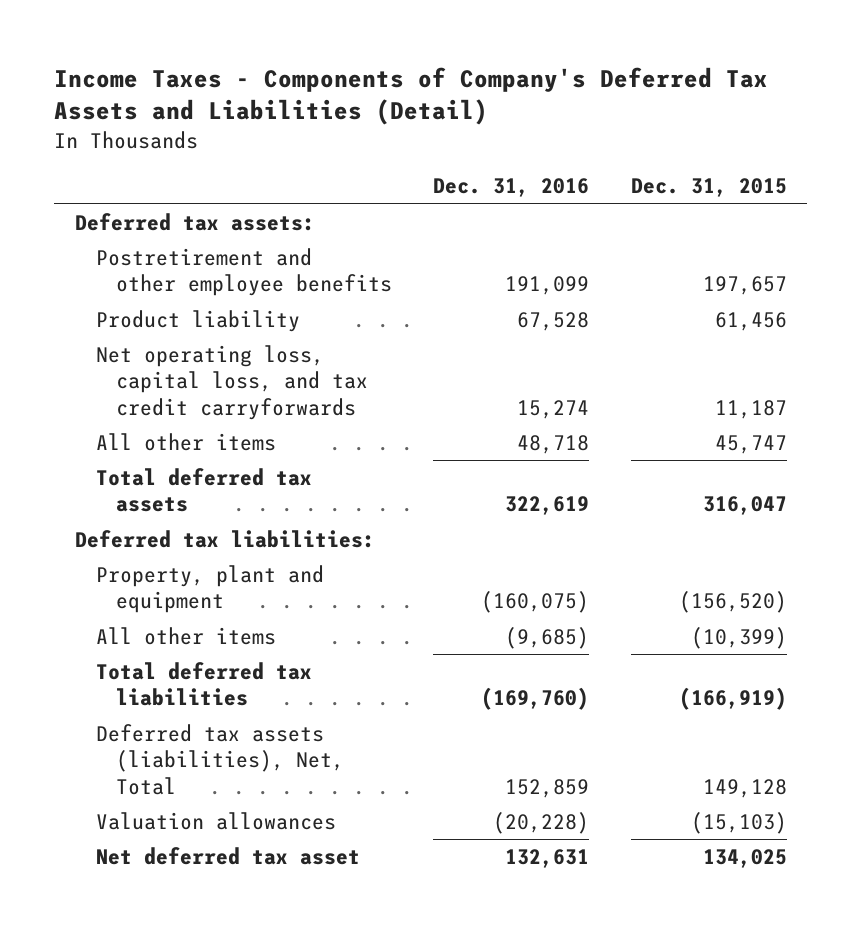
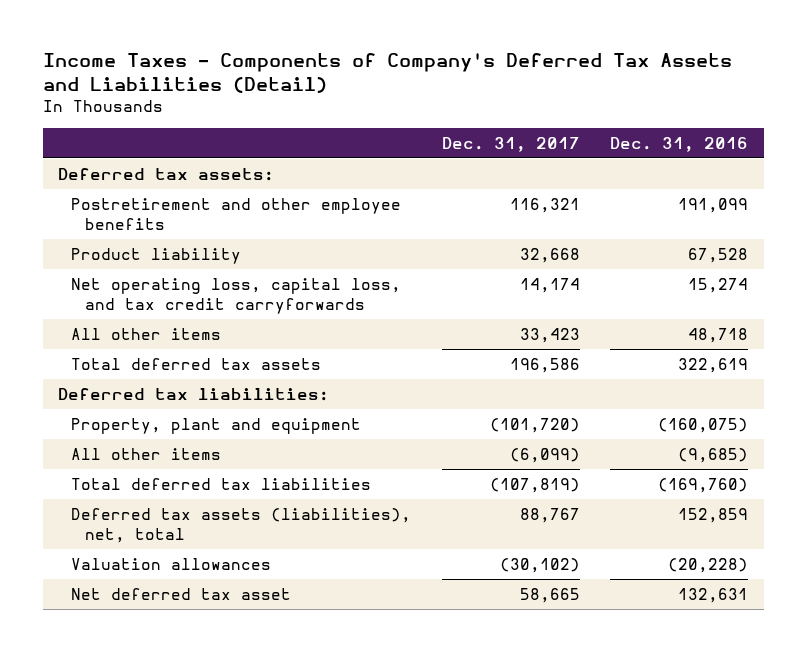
- | Dec. 31, 2016 | Dec. 31, 2015
+ | Dec. 31, 2017 | Dec. 31, 2016
- Deferred tax assets (liabilities), Net, Total | 152,859 | 149,128
+ Deferred tax assets (liabilities), net, total | 88,767 | 152,859

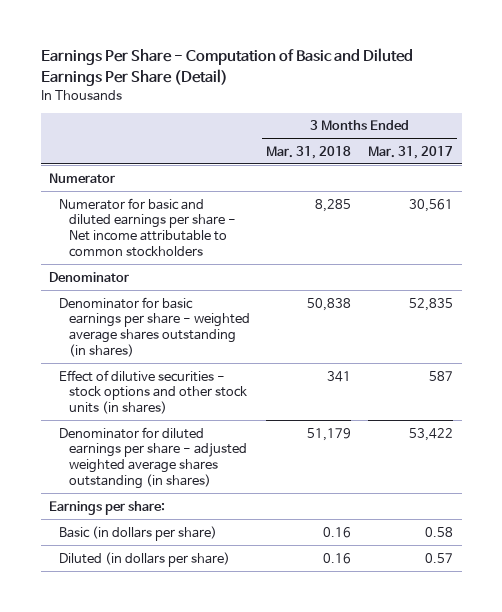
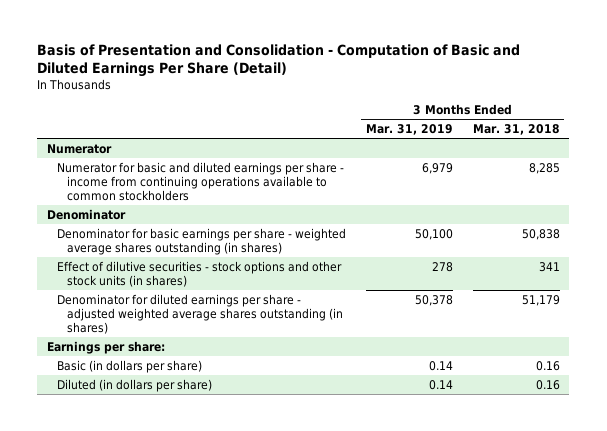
- Earnings Per Share - Computation of Basic and Diluted Earnings Per Share (Detail)
+ Basis of Presentation and Consolidation - Computation of Basic and Diluted Earnings Per Share (Detail)
- | 3 Months Ended Mar. 31, 2018 | 3 Months Ended Mar. 31, 2017
+ | 3 Months Ended Mar. 31, 2019 | 3 Months Ended Mar. 31, 2018
- Numerator for basic and diluted earnings per share - Net income attributable to common stockholders | 8,285 | 30,561
+ Numerator for basic and diluted earnings per share - income from continuing operations available to common stockholders | 6,979 | 8,285

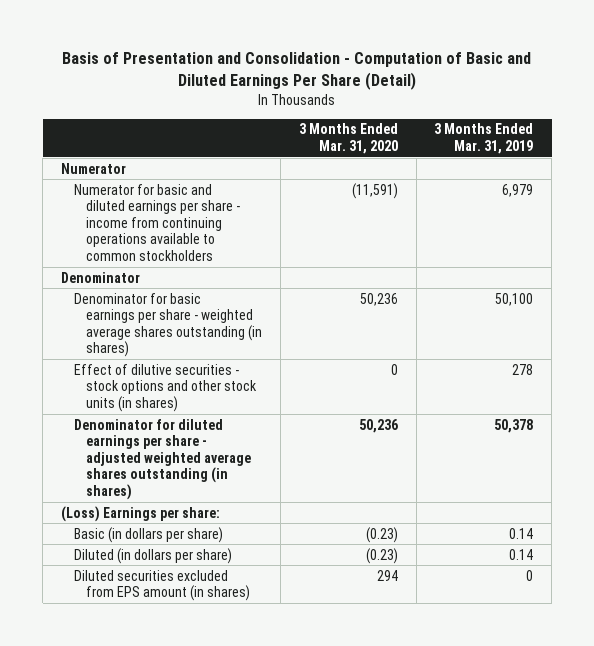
- | 3 Months Ended Mar. 31, 2019 | 3 Months Ended Mar. 31, 2018
+ | 3 Months Ended Mar. 31, 2020 | 3 Months Ended Mar. 31, 2019
- Earnings per share:
+ (Loss) Earnings per share:
+ Diluted securities excluded from EPS amount (in shares) | 294 | 0

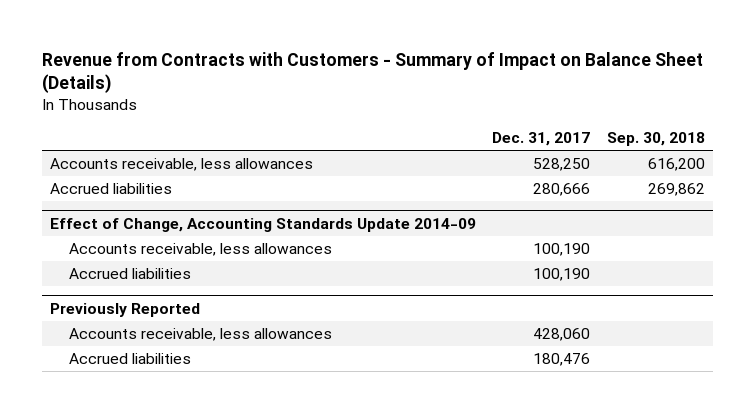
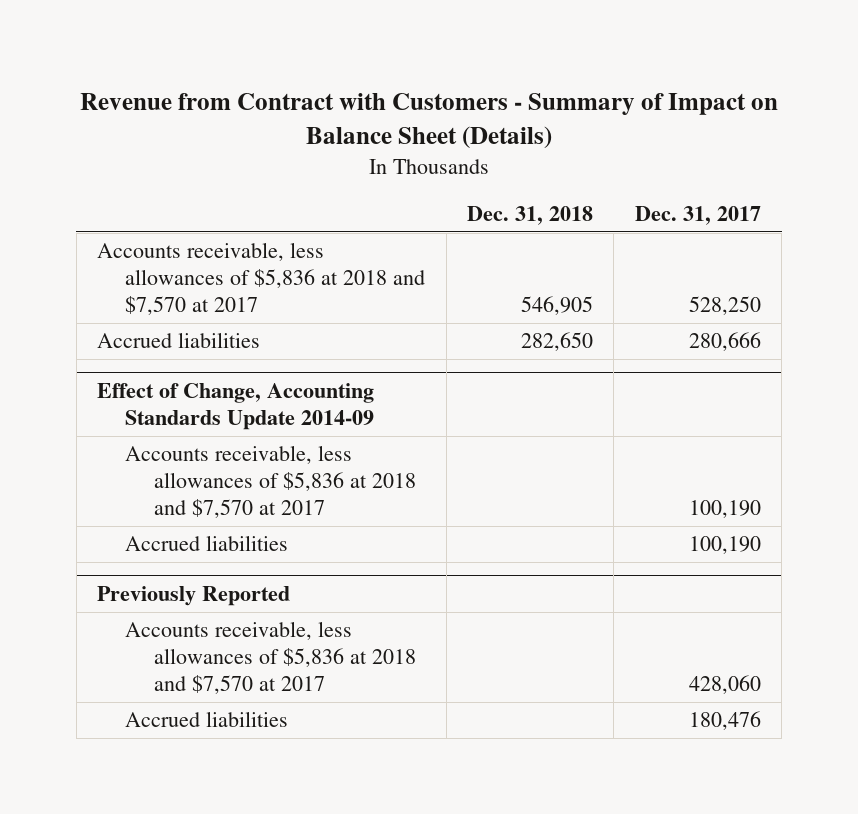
- Revenue from Contracts with Customers - Summary of Impact on Balance Sheet (Details)
+ Revenue from Contract with Customers - Summary of Impact on Balance Sheet (Details)
- | Dec. 31, 2017 | Sep. 30, 2018
+ | Dec. 31, 2018 | Dec. 31, 2017
- Accounts receivable, less allowances | 528,250 | 616,200
+ Accounts receivable, less allowances of $5,836 at 2018 and $7,570 at 2017 | 546,905 | 528,250
@ Effect of Change, Accounting Standards Update 2014-09
- Accounts receivable, less allowances | 100,190 |
+ Accounts receivable, less allowances of $5,836 at 2018 and $7,570 at 2017 | | 100,190
@ Previously Reported
- Accounts receivable, less allowances | 428,060 |
+ Accounts receivable, less allowances of $5,836 at 2018 and $7,570 at 2017 | | 428,060

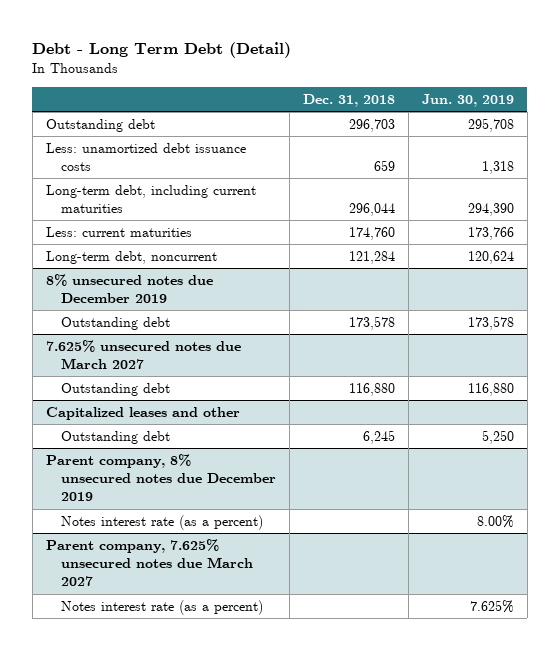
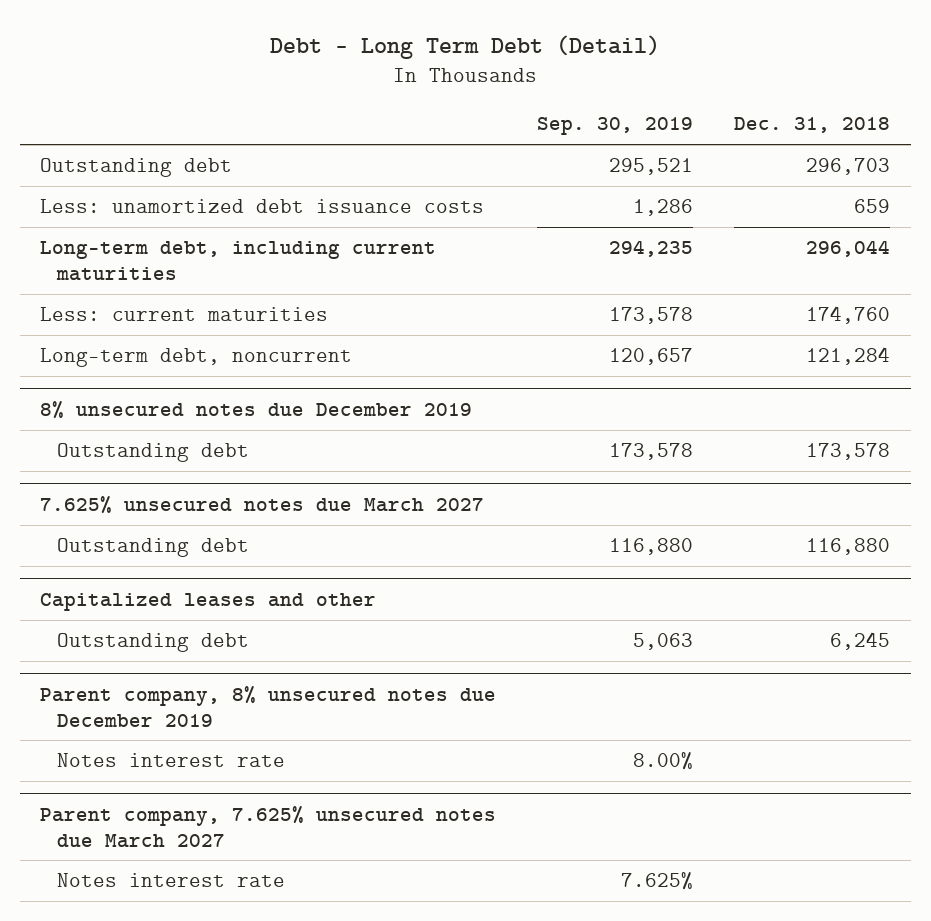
- | Dec. 31, 2018 | Jun. 30, 2019
+ | Sep. 30, 2019 | Dec. 31, 2018
@ Parent company, 8% unsecured notes due December 2019
- Notes interest rate (as a percent) | | 8.00%
+ Notes interest rate | 8.00% |
@ Parent company, 7.625% unsecured notes due March 2027
- Notes interest rate (as a percent) | | 7.625%
+ Notes interest rate | 7.625% |

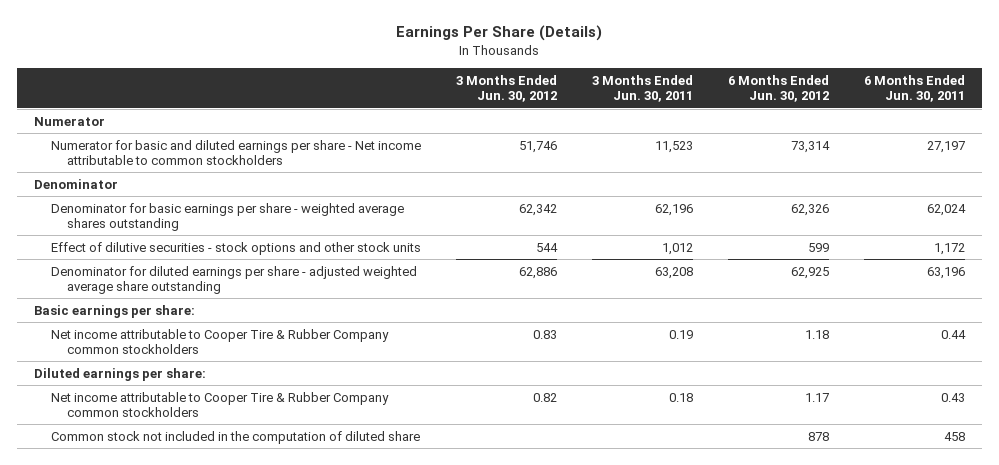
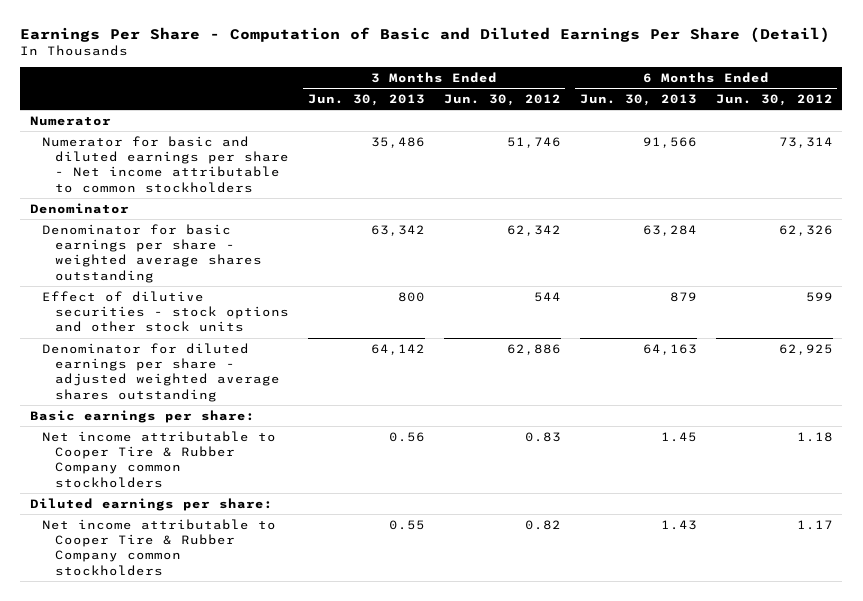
- Earnings Per Share (Details)
+ Earnings Per Share - Computation of Basic and Diluted Earnings Per Share (Detail)
- | 3 Months Ended Jun. 30, 2012 | 3 Months Ended Jun. 30, 2011 | 6 Months Ended Jun. 30, 2012 | 6 Months Ended Jun. 30, 2011
+ | 3 Months Ended Jun. 30, 2013 | 3 Months Ended Jun. 30, 2012 | 6 Months Ended Jun. 30, 2013 | 6 Months Ended Jun. 30, 2012
- Denominator for diluted earnings per share - adjusted weighted average share outstanding | 62,886 | 63,208 | 62,925 | 63,196
+ Denominator for diluted earnings per share - adjusted weighted average shares outstanding | 64,142 | 62,886 | 64,163 | 62,925
- Common stock not included in the computation of diluted share | | | 878 | 458

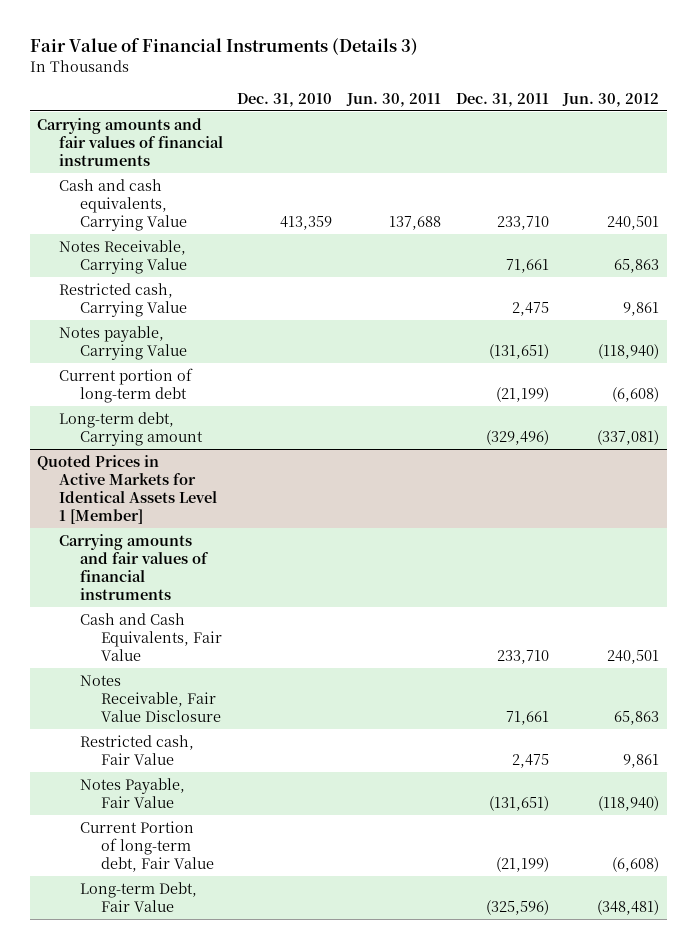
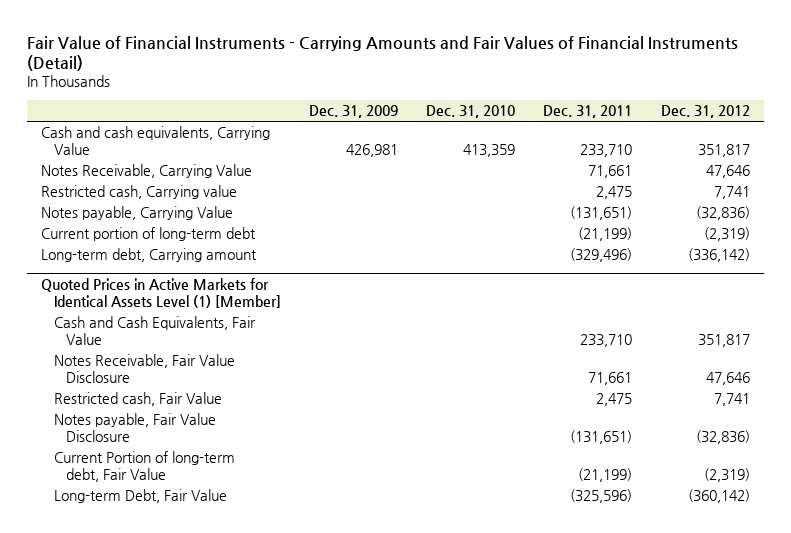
- Fair Value of Financial Instruments (Details 3)
+ Fair Value of Financial Instruments - Carrying Amounts and Fair Values of Financial Instruments (Detail)
- | Dec. 31, 2010 | Jun. 30, 2011 | Dec. 31, 2011 | Jun. 30, 2012
+ | Dec. 31, 2009 | Dec. 31, 2010 | Dec. 31, 2011 | Dec. 31, 2012
- Carrying amounts and fair values of financial instruments
- Restricted cash, Carrying Value | | | 2,475 | 9,861
+ Restricted cash, Carrying value | | | 2,475 | 7,741
- Quoted Prices in Active Markets for Identical Assets Level 1 [Member]
- Carrying amounts and fair values of financial instruments
+ Quoted Prices in Active Markets for Identical Assets Level (1) [Member]
- Notes Payable, Fair Value | | | (131,651) | (118,940)
+ Notes payable, Fair Value Disclosure | | | (131,651) | (32,836)

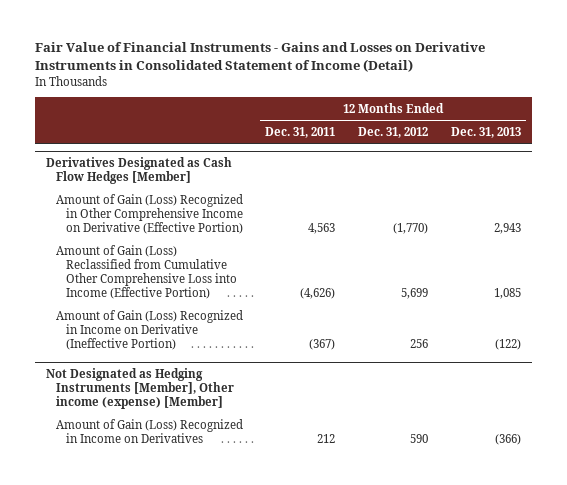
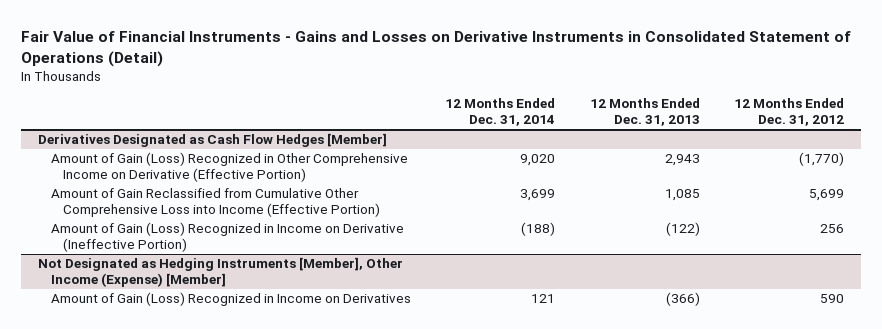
- Fair Value of Financial Instruments - Gains and Losses on Derivative Instruments in Consolidated Statement of Income (Detail)
+ Fair Value of Financial Instruments - Gains and Losses on Derivative Instruments in Consolidated Statement of Operations (Detail)
- | 12 Months Ended Dec. 31, 2011 | 12 Months Ended Dec. 31, 2012 | 12 Months Ended Dec. 31, 2013
+ | 12 Months Ended Dec. 31, 2014 | 12 Months Ended Dec. 31, 2013 | 12 Months Ended Dec. 31, 2012
@ Derivatives Designated as Cash Flow Hedges [Member]
- Amount of Gain (Loss) Reclassified from Cumulative Other Comprehensive Loss into Income (Effective Portion) | (4,626) | 5,699 | 1,085
+ Amount of Gain Reclassified from Cumulative Other Comprehensive Loss into Income (Effective Portion) | 3,699 | 1,085 | 5,699
- Not Designated as Hedging Instruments [Member], Other income (expense) [Member]
+ Not Designated as Hedging Instruments [Member], Other Income (Expense) [Member]

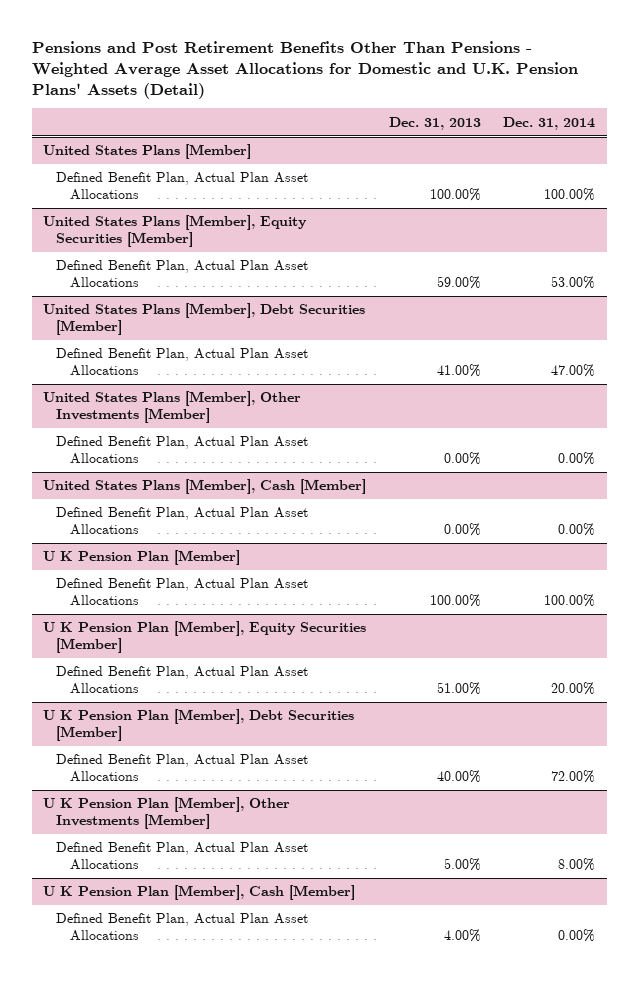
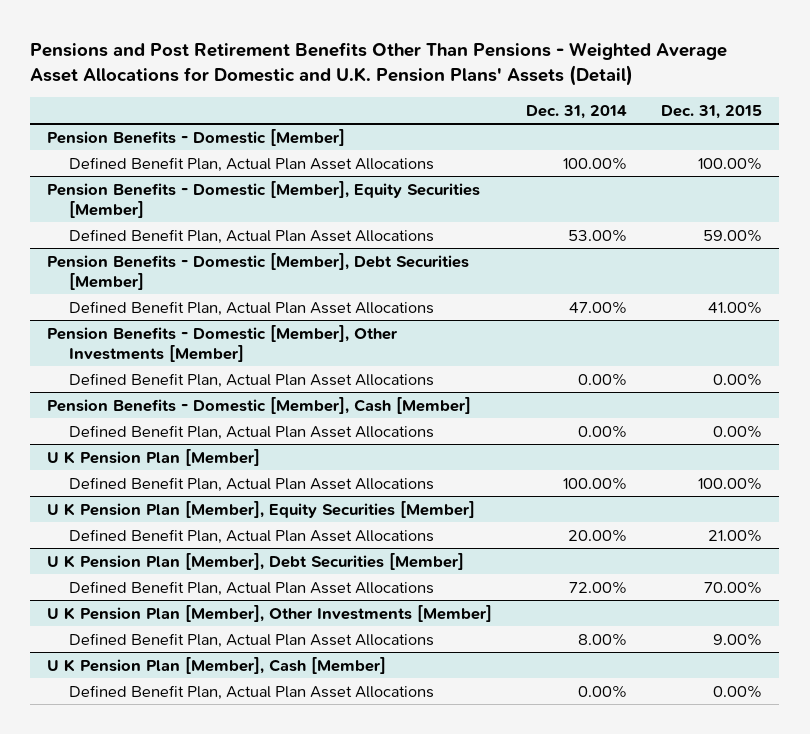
- | Dec. 31, 2013 | Dec. 31, 2014
+ | Dec. 31, 2014 | Dec. 31, 2015
- United States Plans [Member]
+ Pension Benefits - Domestic [Member]
- United States Plans [Member], Equity Securities [Member]
+ Pension Benefits - Domestic [Member], Equity Securities [Member]
- United States Plans [Member], Debt Securities [Member]
+ Pension Benefits - Domestic [Member], Debt Securities [Member]
- United States Plans [Member], Other Investments [Member]
+ Pension Benefits - Domestic [Member], Other Investments [Member]
- United States Plans [Member], Cash [Member]
+ Pension Benefits - Domestic [Member], Cash [Member]

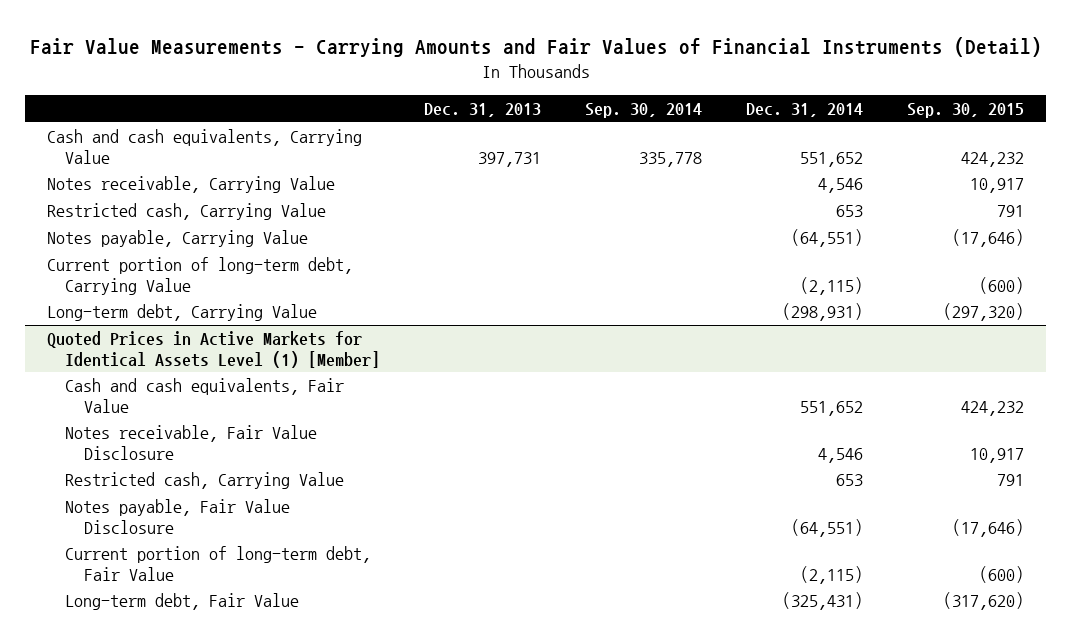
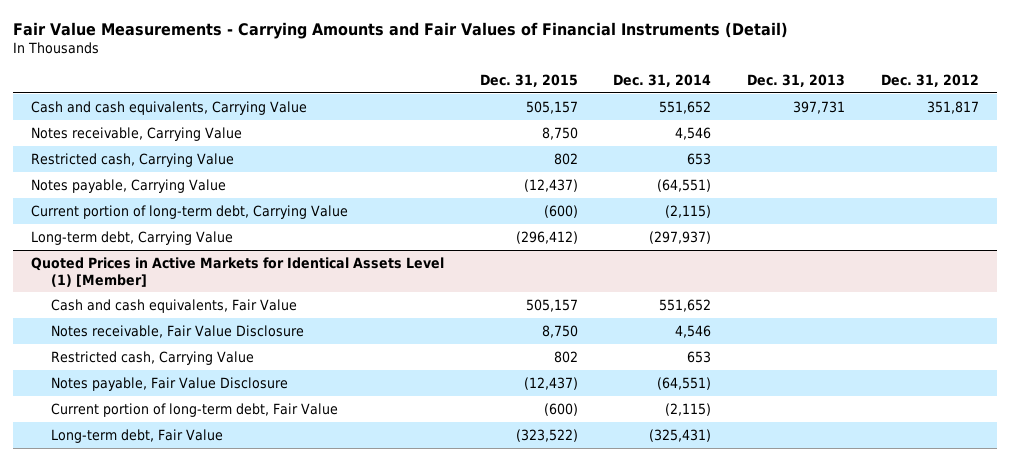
- | Dec. 31, 2013 | Sep. 30, 2014 | Dec. 31, 2014 | Sep. 30, 2015
+ | Dec. 31, 2015 | Dec. 31, 2014 | Dec. 31, 2013 | Dec. 31, 2012
- Long-term debt, Carrying Value | | | (298,931) | (297,320)
+ Long-term debt, Carrying Value | (296,412) | (297,937) | |

